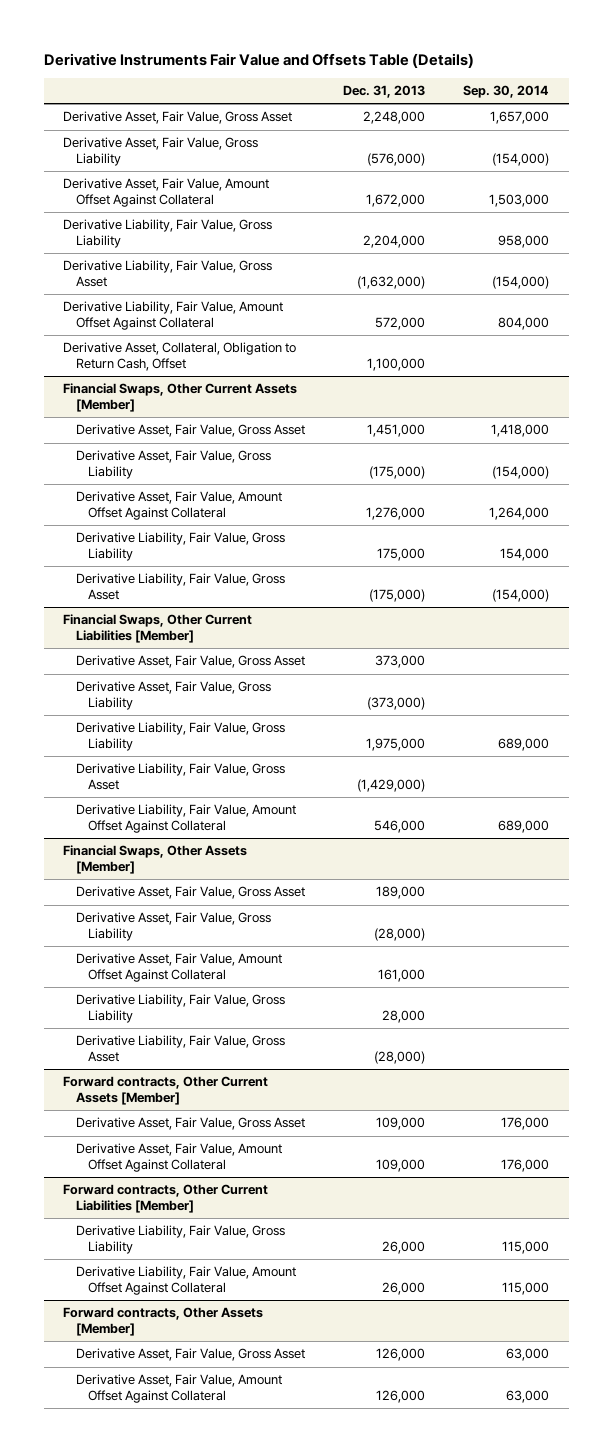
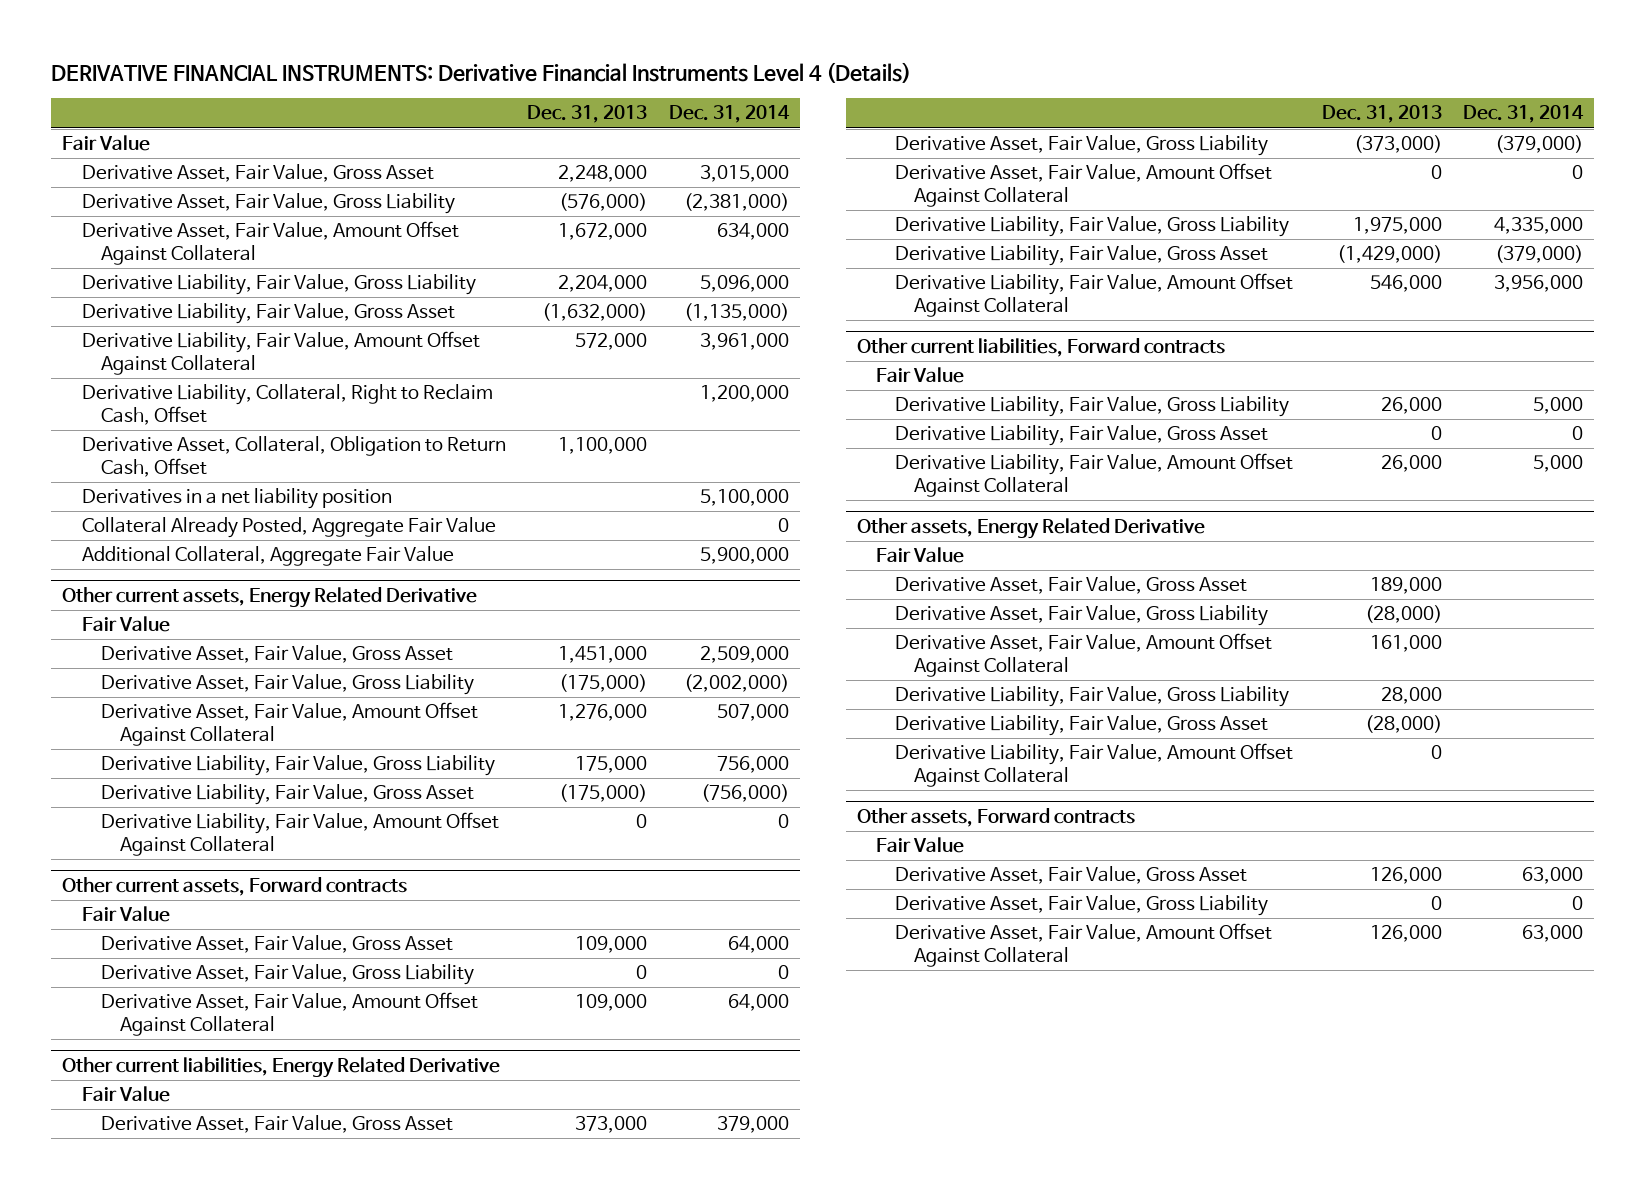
- Derivative Instruments Fair Value and Offsets Table (Details)
+ DERIVATIVE FINANCIAL INSTRUMENTS: Derivative Financial Instruments Level 4 (Details)
- | Dec. 31, 2013 | Sep. 30, 2014
+ | Dec. 31, 2013 | Dec. 31, 2014
+ Fair Value
+ Derivative Liability, Collateral, Right to Reclaim Cash, Offset | | 1,200,000
- Financial Swaps, Other Current Assets [Member]
+ Derivatives in a net liability position | | 5,100,000
+ Collateral Already Posted, Aggregate Fair Value | | 0
+ Additional Collateral, Aggregate Fair Value | | 5,900,000
+ Other current assets, Energy Related Derivative
+ Fair Value
- Financial Swaps, Other Current Liabilities [Member]
+ Derivative Liability, Fair Value, Amount Offset Against Collateral | 0 | 0
+ Other current assets, Forward contracts
+ Fair Value
+ Derivative Asset, Fair Value, Gross Asset | 109,000 | 64,000
+ Derivative Asset, Fair Value, Gross Liability | 0 | 0
+ Derivative Asset, Fair Value, Amount Offset Against Collateral | 109,000 | 64,000
+ Other current liabilities, Energy Related Derivative
+ Fair Value
+ Derivative Asset, Fair Value, Amount Offset Against Collateral | 0 | 0
- Financial Swaps, Other Assets [Member]
+ Other current liabilities, Forward contracts
+ Fair Value
+ Derivative Liability, Fair Value, Gross Liability | 26,000 | 5,000
+ Derivative Liability, Fair Value, Gross Asset | 0 | 0
+ Derivative Liability, Fair Value, Amount Offset Against Collateral | 26,000 | 5,000
+ Other assets, Energy Related Derivative
+ Fair Value
- Forward contracts, Other Current Assets [Member]
- Derivative Asset, Fair Value, Gross Asset | 109,000 | 176,000
- Derivative Asset, Fair Value, Amount Offset Against Collateral | 109,000 | 176,000
- Forward contracts, Other Current Liabilities [Member]
- Derivative Liability, Fair Value, Gross Liability | 26,000 | 115,000
- Derivative Liability, Fair Value, Amount Offset Against Collateral | 26,000 | 115,000
- Forward contracts, Other Assets [Member]
+ Derivative Liability, Fair Value, Amount Offset Against Collateral | 0 |
+ Other assets, Forward contracts
+ Fair Value
+ Derivative Asset, Fair Value, Gross Liability | 0 | 0

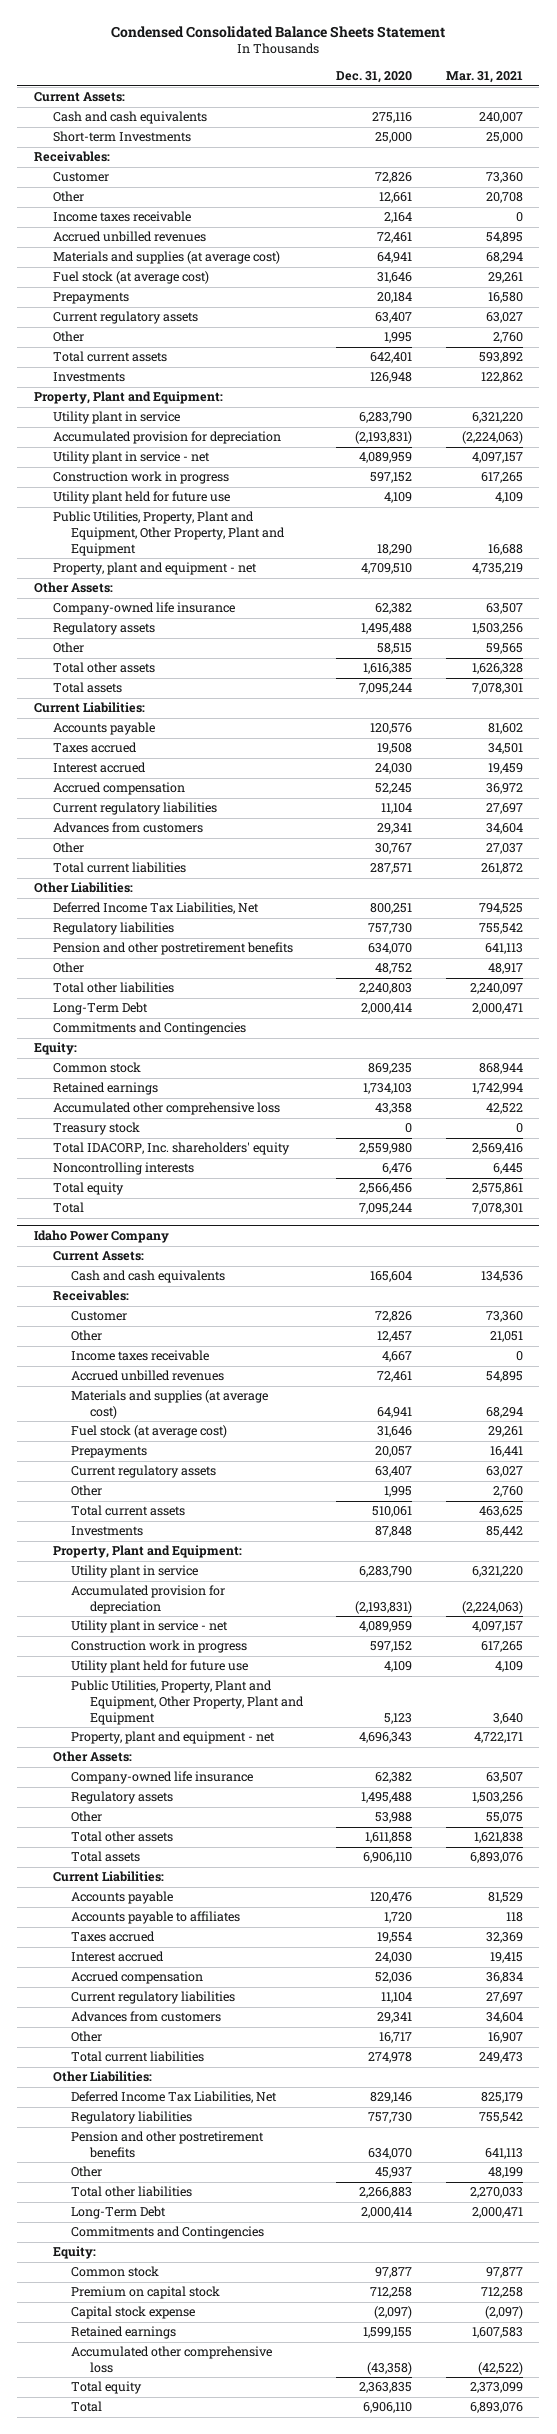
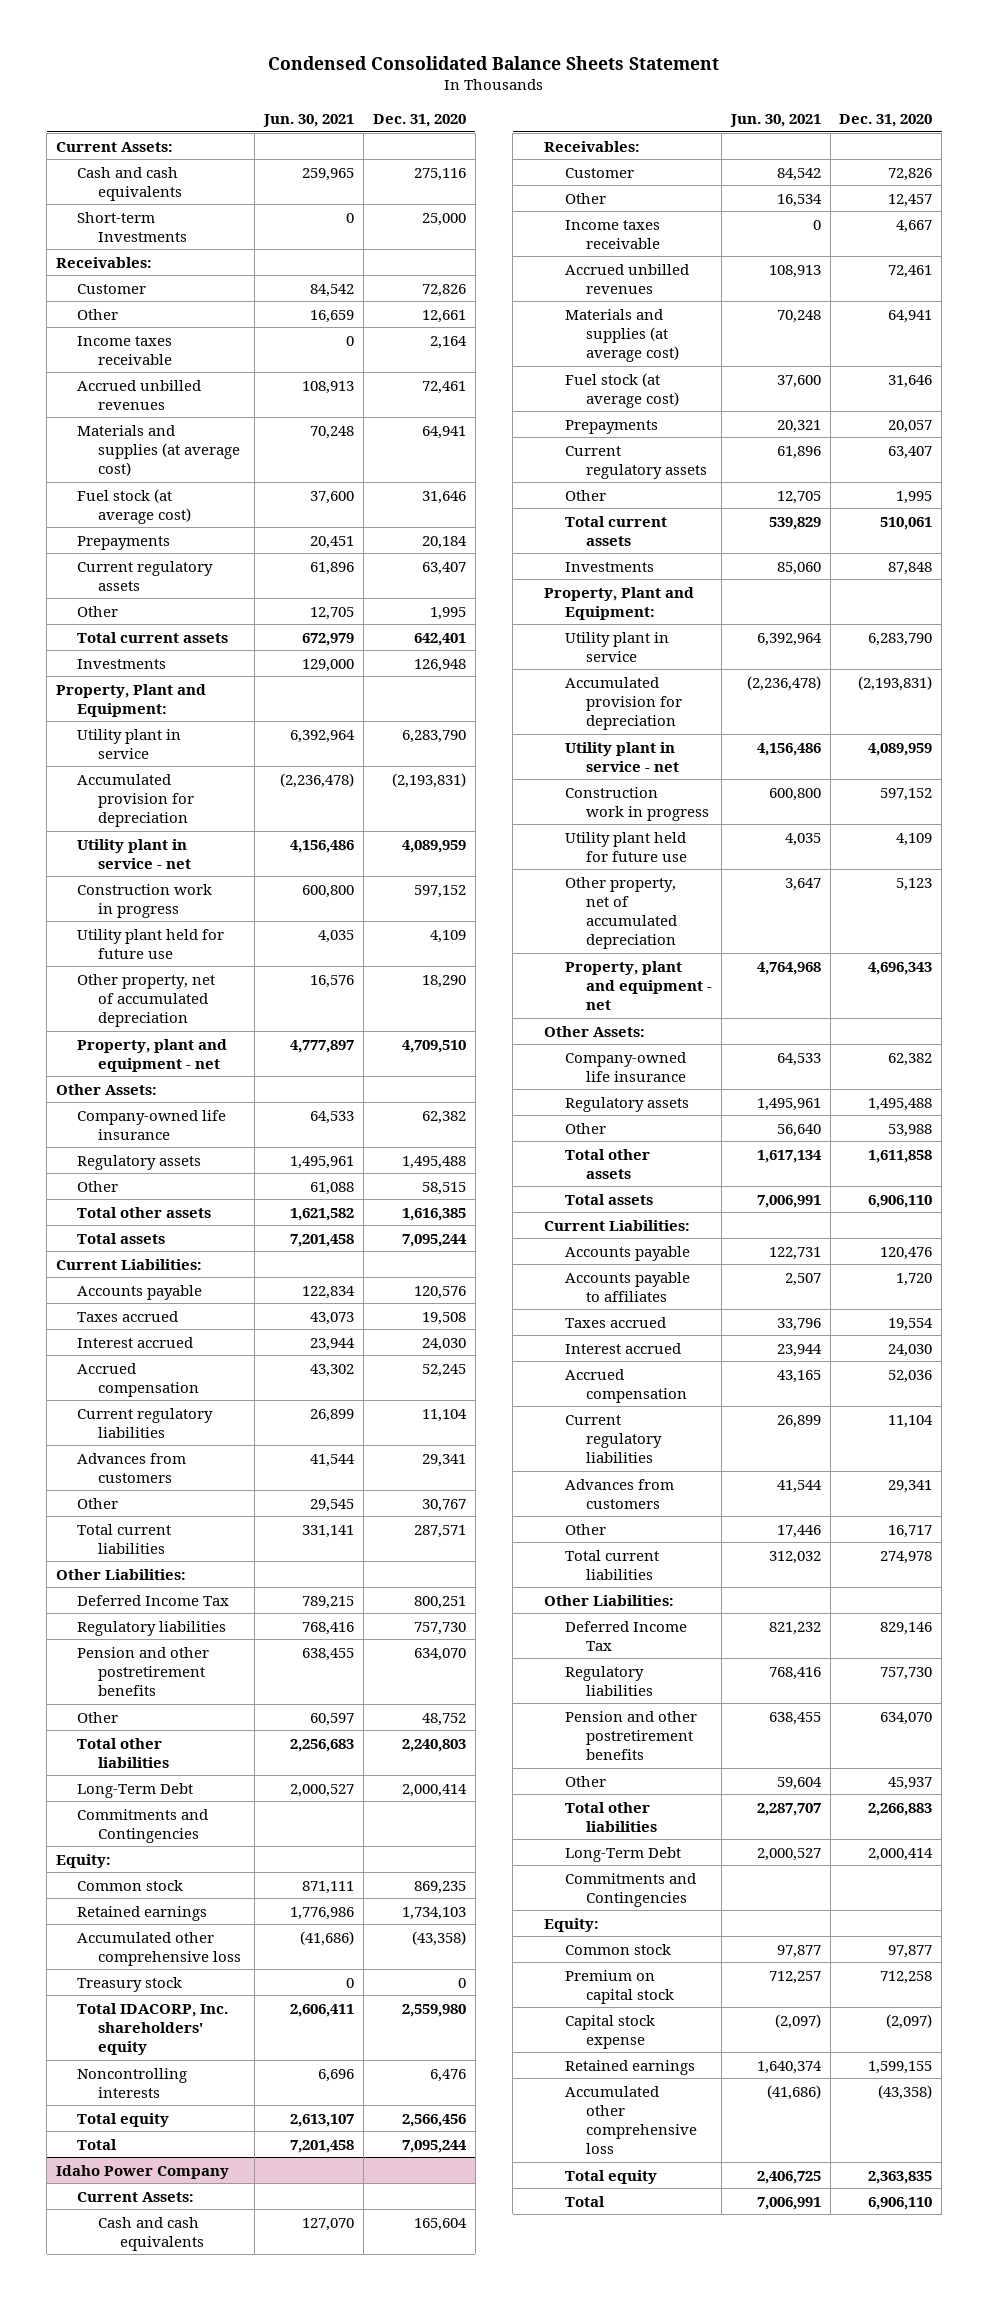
- | Dec. 31, 2020 | Mar. 31, 2021
+ | Jun. 30, 2021 | Dec. 31, 2020
- Public Utilities, Property, Plant and Equipment, Other Property, Plant and Equipment | 18,290 | 16,688
+ Other property, net of accumulated depreciation | 16,576 | 18,290
- Deferred Income Tax Liabilities, Net | 800,251 | 794,525
+ Deferred Income Tax | 789,215 | 800,251
- Accumulated other comprehensive loss | 43,358 | 42,522
+ Accumulated other comprehensive loss | (41,686) | (43,358)
@ Idaho Power Company
- Public Utilities, Property, Plant and Equipment, Other Property, Plant and Equipment | 5,123 | 3,640
+ Other property, net of accumulated depreciation | 3,647 | 5,123
- Deferred Income Tax Liabilities, Net | 829,146 | 825,179
+ Deferred Income Tax | 821,232 | 829,146

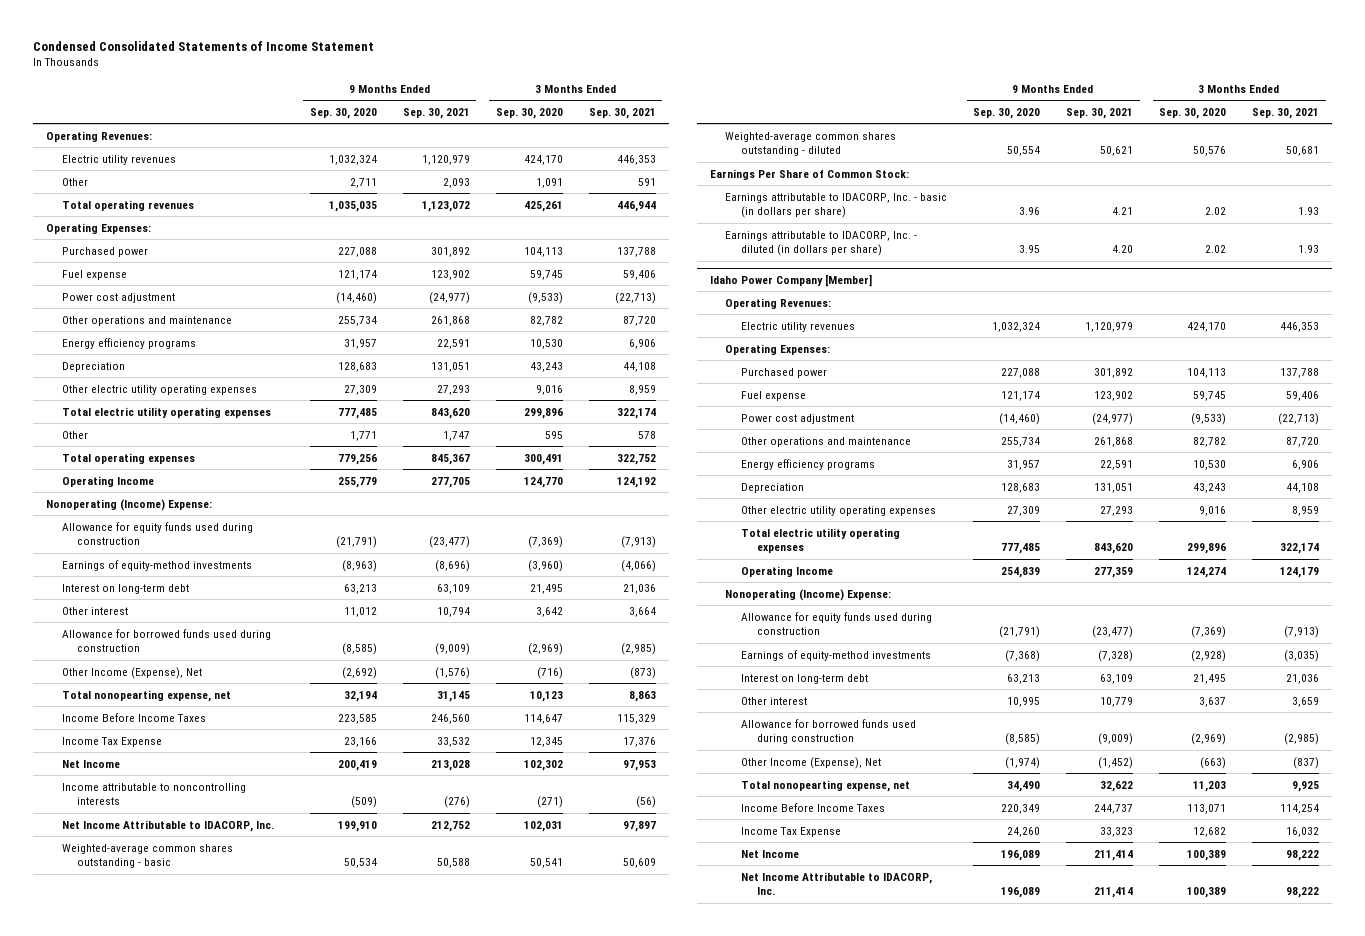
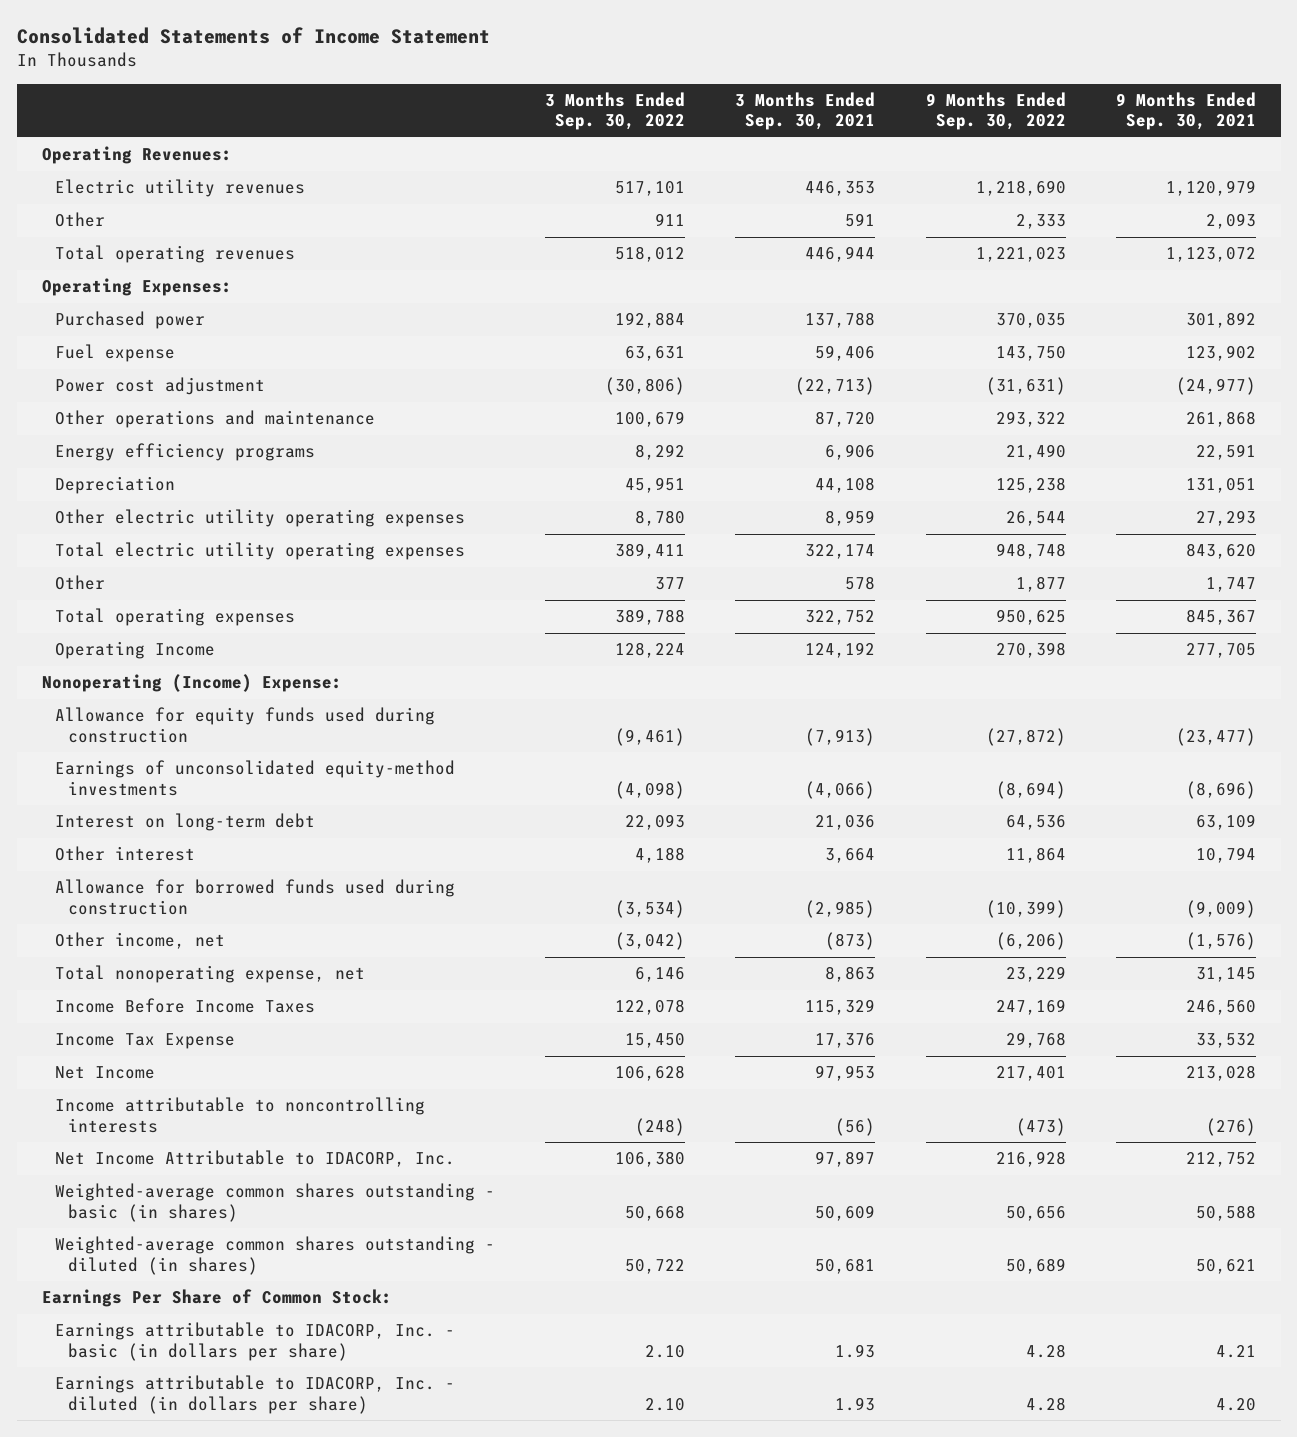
- Condensed Consolidated Statements of Income Statement
+ Consolidated Statements of Income Statement
- | 9 Months Ended Sep. 30, 2020 | 9 Months Ended Sep. 30, 2021 | 3 Months Ended Sep. 30, 2020 | 3 Months Ended Sep. 30, 2021
+ | 3 Months Ended Sep. 30, 2022 | 3 Months Ended Sep. 30, 2021 | 9 Months Ended Sep. 30, 2022 | 9 Months Ended Sep. 30, 2021
- Earnings of equity-method investments | (8,963) | (8,696) | (3,960) | (4,066)
+ Earnings of unconsolidated equity-method investments | (4,098) | (4,066) | (8,694) | (8,696)
- Other Income (Expense), Net | (2,692) | (1,576) | (716) | (873)
- Total nonopearting expense, net | 32,194 | 31,145 | 10,123 | 8,863
+ Other income, net | (3,042) | (873) | (6,206) | (1,576)
+ Total nonoperating expense, net | 6,146 | 8,863 | 23,229 | 31,145
- Weighted-average common shares outstanding - basic | 50,534 | 50,588 | 50,541 | 50,609
- Weighted-average common shares outstanding - diluted | 50,554 | 50,621 | 50,576 | 50,681
+ Weighted-average common shares outstanding - basic (in shares) | 50,668 | 50,609 | 50,656 | 50,588
+ Weighted-average common shares outstanding - diluted (in shares) | 50,722 | 50,681 | 50,689 | 50,621
- Idaho Power Company [Member]
- Operating Revenues:
- Electric utility revenues | 1,032,324 | 1,120,979 | 424,170 | 446,353
- Operating Expenses:
- Purchased power | 227,088 | 301,892 | 104,113 | 137,788
- Fuel expense | 121,174 | 123,902 | 59,745 | 59,406
- Power cost adjustment | (14,460) | (24,977) | (9,533) | (22,713)
- Other operations and maintenance | 255,734 | 261,868 | 82,782 | 87,720
- Energy efficiency programs | 31,957 | 22,591 | 10,530 | 6,906
- Depreciation | 128,683 | 131,051 | 43,243 | 44,108
- Other electric utility operating expenses | 27,309 | 27,293 | 9,016 | 8,959
- Total electric utility operating expenses | 777,485 | 843,620 | 299,896 | 322,174
- Operating Income | 254,839 | 277,359 | 124,274 | 124,179
- Nonoperating (Income) Expense:
- Allowance for equity funds used during construction | (21,791) | (23,477) | (7,369) | (7,913)
- Earnings of equity-method investments | (7,368) | (7,328) | (2,928) | (3,035)
- Interest on long-term debt | 63,213 | 63,109 | 21,495 | 21,036
- Other interest | 10,995 | 10,779 | 3,637 | 3,659
- Allowance for borrowed funds used during construction | (8,585) | (9,009) | (2,969) | (2,985)
- Other Income (Expense), Net | (1,974) | (1,452) | (663) | (837)
- Total nonopearting expense, net | 34,490 | 32,622 | 11,203 | 9,925
- Income Before Income Taxes | 220,349 | 244,737 | 113,071 | 114,254
- Income Tax Expense | 24,260 | 33,323 | 12,682 | 16,032
- Net Income | 196,089 | 211,414 | 100,389 | 98,222
- Net Income Attributable to IDACORP, Inc. | 196,089 | 211,414 | 100,389 | 98,222

